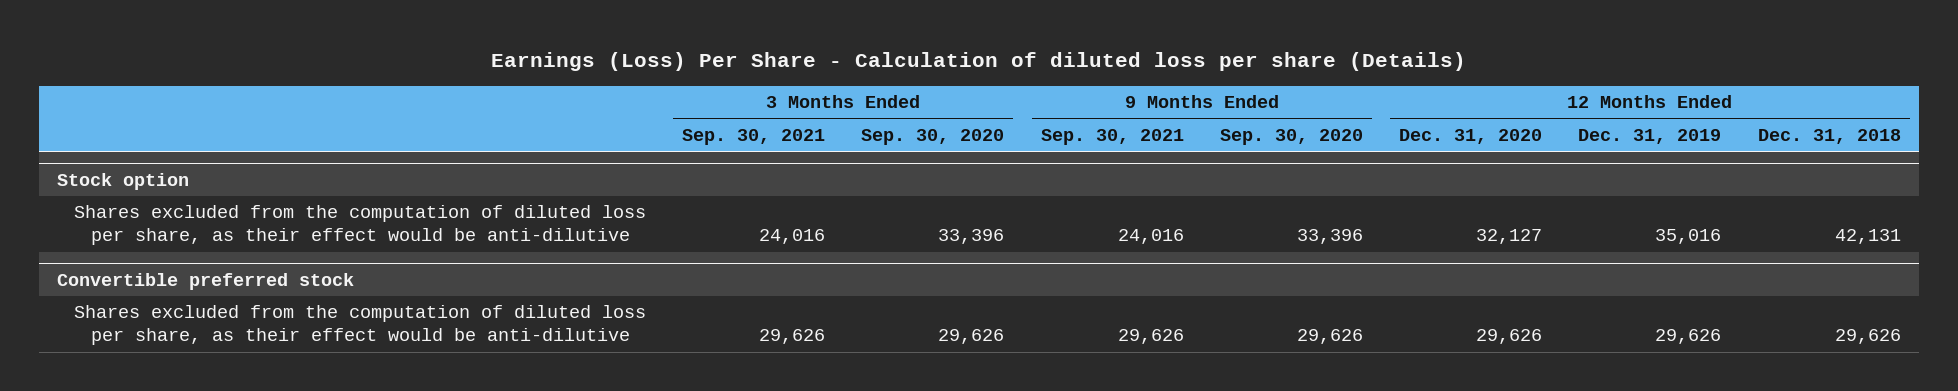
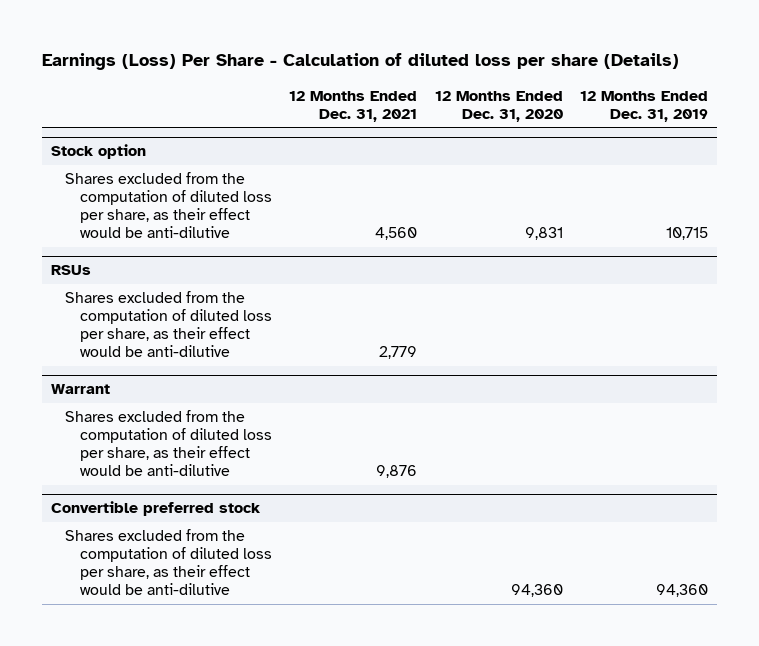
- | 3 Months Ended Sep. 30, 2021 | 3 Months Ended Sep. 30, 2020 | 9 Months Ended Sep. 30, 2021 | 9 Months Ended Sep. 30, 2020 | 12 Months Ended Dec. 31, 2020 | 12 Months Ended Dec. 31, 2019 | 12 Months Ended Dec. 31, 2018
+ | 12 Months Ended Dec. 31, 2021 | 12 Months Ended Dec. 31, 2020 | 12 Months Ended Dec. 31, 2019
@ Stock option
- Shares excluded from the computation of diluted loss per share, as their effect would be anti-dilutive | 24,016 | 33,396 | 24,016 | 33,396 | 32,127 | 35,016 | 42,131
+ Shares excluded from the computation of diluted loss per share, as their effect would be anti-dilutive | 4,560 | 9,831 | 10,715
+ RSUs
+ Shares excluded from the computation of diluted loss per share, as their effect would be anti-dilutive | 2,779 | |
+ Warrant
+ Shares excluded from the computation of diluted loss per share, as their effect would be anti-dilutive | 9,876 | |
@ Convertible preferred stock
- Shares excluded from the computation of diluted loss per share, as their effect would be anti-dilutive | 29,626 | 29,626 | 29,626 | 29,626 | 29,626 | 29,626 | 29,626
+ Shares excluded from the computation of diluted loss per share, as their effect would be anti-dilutive | | 94,360 | 94,360

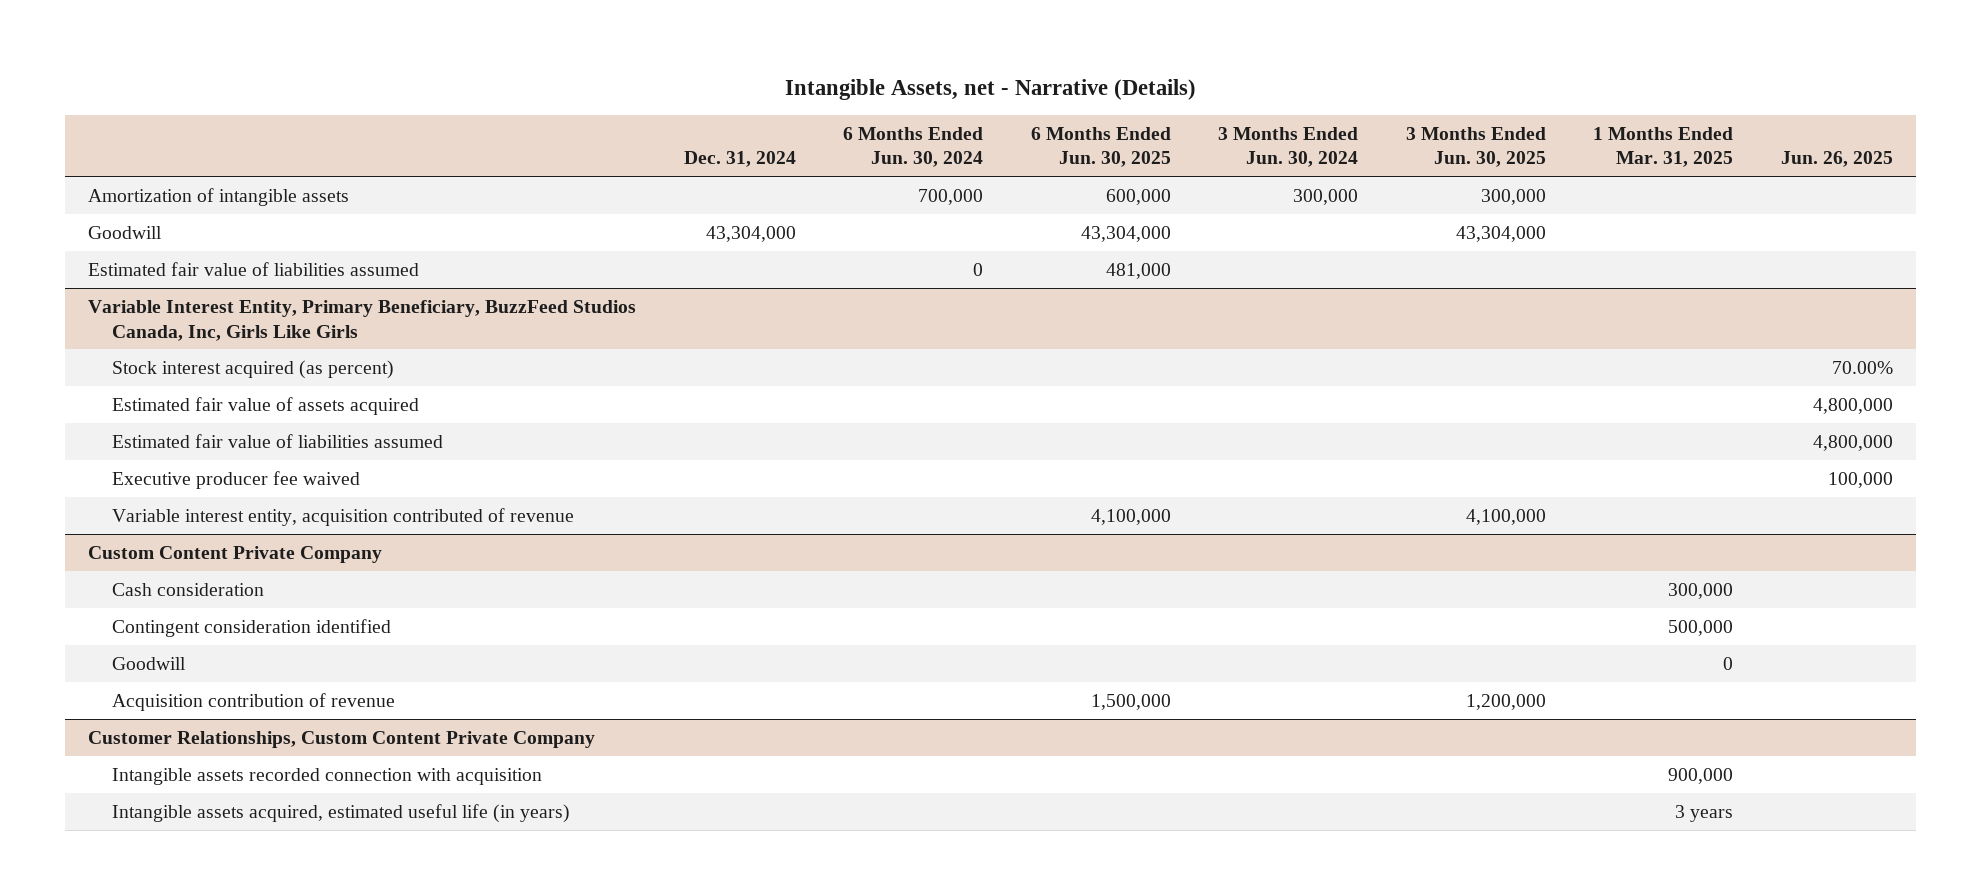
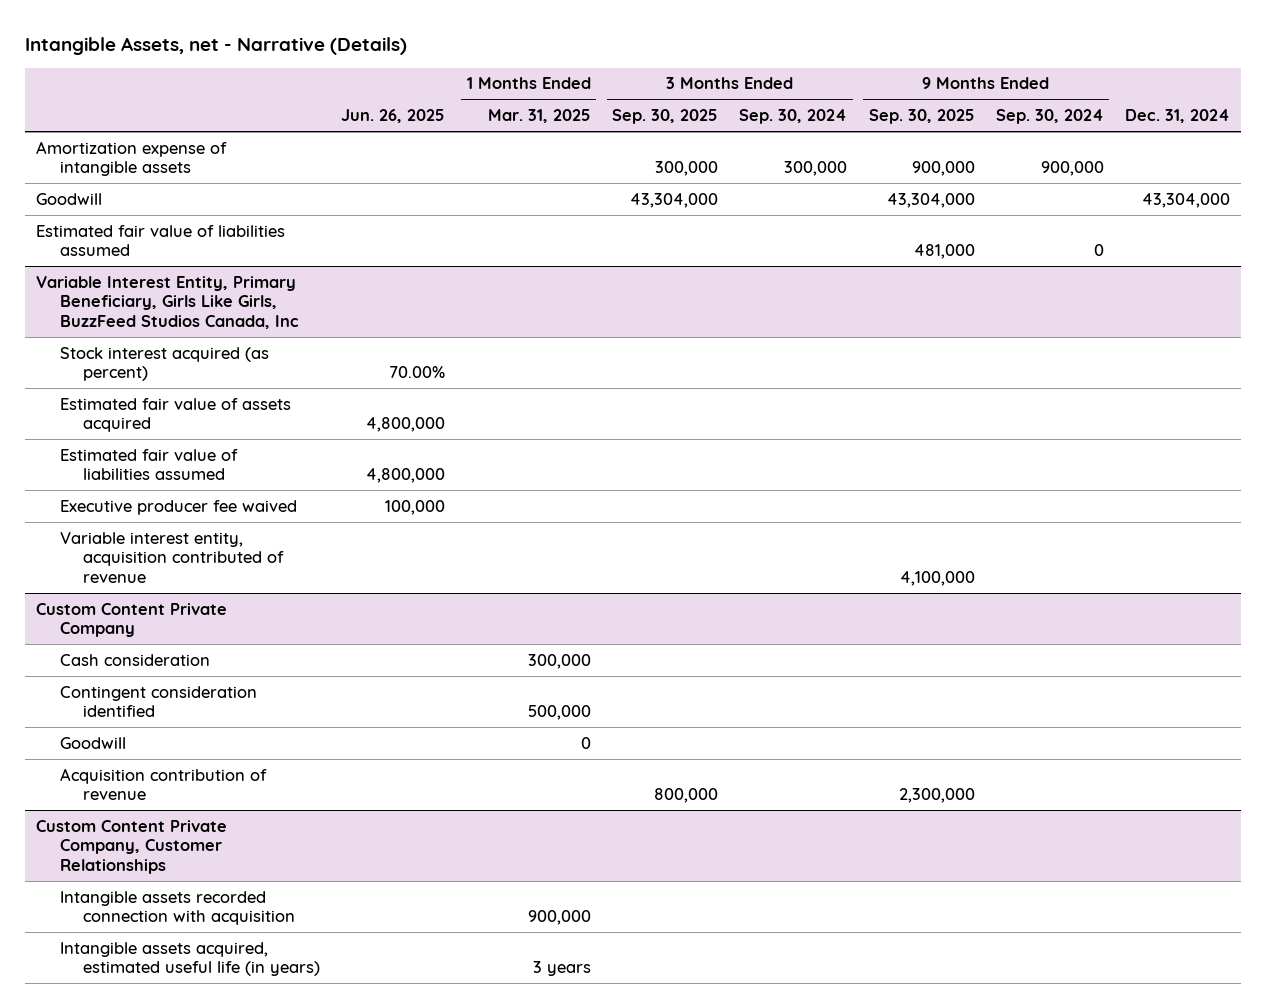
- | Dec. 31, 2024 | 6 Months Ended Jun. 30, 2024 | 6 Months Ended Jun. 30, 2025 | 3 Months Ended Jun. 30, 2024 | 3 Months Ended Jun. 30, 2025 | 1 Months Ended Mar. 31, 2025 | Jun. 26, 2025
+ | Jun. 26, 2025 | 1 Months Ended Mar. 31, 2025 | 3 Months Ended Sep. 30, 2025 | 3 Months Ended Sep. 30, 2024 | 9 Months Ended Sep. 30, 2025 | 9 Months Ended Sep. 30, 2024 | Dec. 31, 2024
- Amortization of intangible assets | | 700,000 | 600,000 | 300,000 | 300,000 | |
+ Amortization expense of intangible assets | | | 300,000 | 300,000 | 900,000 | 900,000 |
- Variable Interest Entity, Primary Beneficiary, BuzzFeed Studios Canada, Inc, Girls Like Girls
+ Variable Interest Entity, Primary Beneficiary, Girls Like Girls, BuzzFeed Studios Canada, Inc
- Customer Relationships, Custom Content Private Company
+ Custom Content Private Company, Customer Relationships

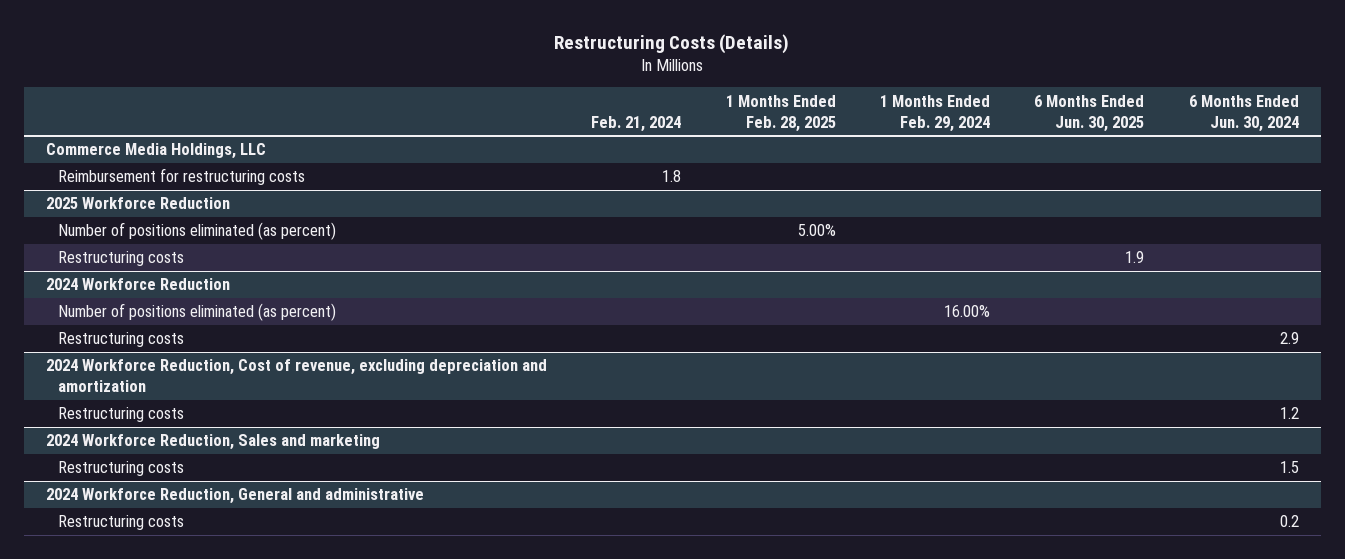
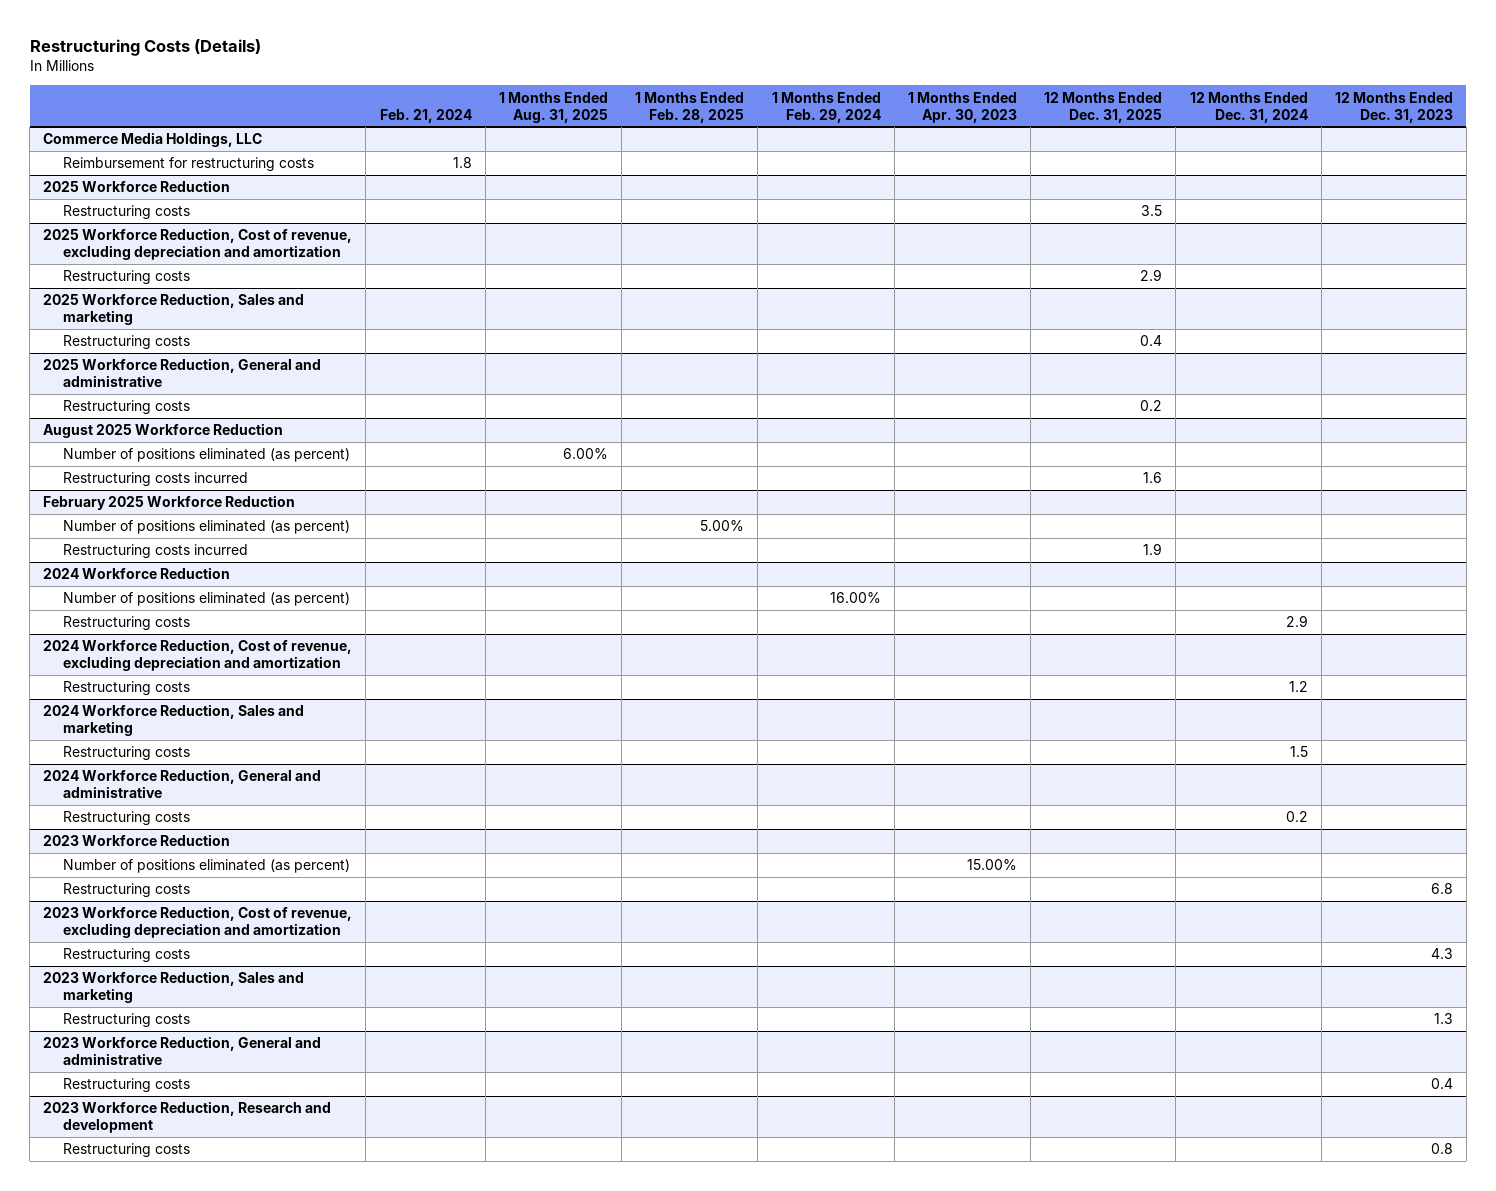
- | Feb. 21, 2024 | 1 Months Ended Feb. 28, 2025 | 1 Months Ended Feb. 29, 2024 | 6 Months Ended Jun. 30, 2025 | 6 Months Ended Jun. 30, 2024
+ | Feb. 21, 2024 | 1 Months Ended Aug. 31, 2025 | 1 Months Ended Feb. 28, 2025 | 1 Months Ended Feb. 29, 2024 | 1 Months Ended Apr. 30, 2023 | 12 Months Ended Dec. 31, 2025 | 12 Months Ended Dec. 31, 2024 | 12 Months Ended Dec. 31, 2023
@ 2025 Workforce Reduction
- Number of positions eliminated (as percent) | | 5.00% | | |
+ 2025 Workforce Reduction, Cost of revenue, excluding depreciation and amortization
+ Restructuring costs | | | | | | 2.9 | |
+ 2025 Workforce Reduction, Sales and marketing
+ Restructuring costs | | | | | | 0.4 | |
+ 2025 Workforce Reduction, General and administrative
+ Restructuring costs | | | | | | 0.2 | |
+ August 2025 Workforce Reduction
+ Number of positions eliminated (as percent) | | 6.00% | | | | | |
+ Restructuring costs incurred | | | | | | 1.6 | |
+ February 2025 Workforce Reduction
+ Number of positions eliminated (as percent) | | | 5.00% | | | | |
+ Restructuring costs incurred | | | | | | 1.9 | |
+ 2023 Workforce Reduction
+ Number of positions eliminated (as percent) | | | | | 15.00% | | |
+ Restructuring costs | | | | | | | | 6.8
+ 2023 Workforce Reduction, Cost of revenue, excluding depreciation and amortization
+ Restructuring costs | | | | | | | | 4.3
+ 2023 Workforce Reduction, Sales and marketing
+ Restructuring costs | | | | | | | | 1.3
+ 2023 Workforce Reduction, General and administrative
+ Restructuring costs | | | | | | | | 0.4
+ 2023 Workforce Reduction, Research and development
+ Restructuring costs | | | | | | | | 0.8

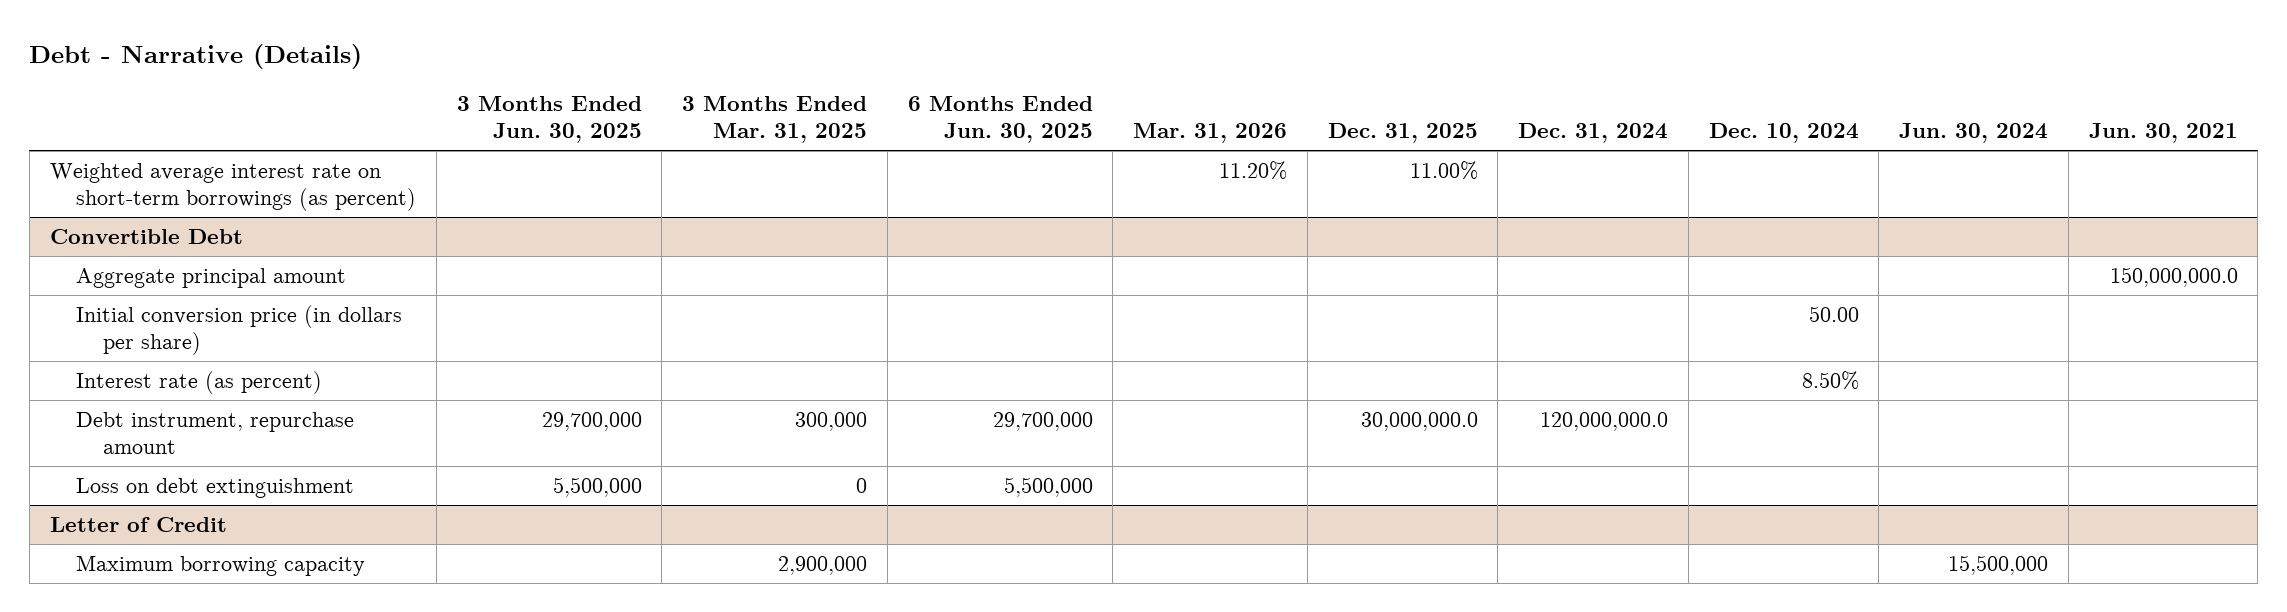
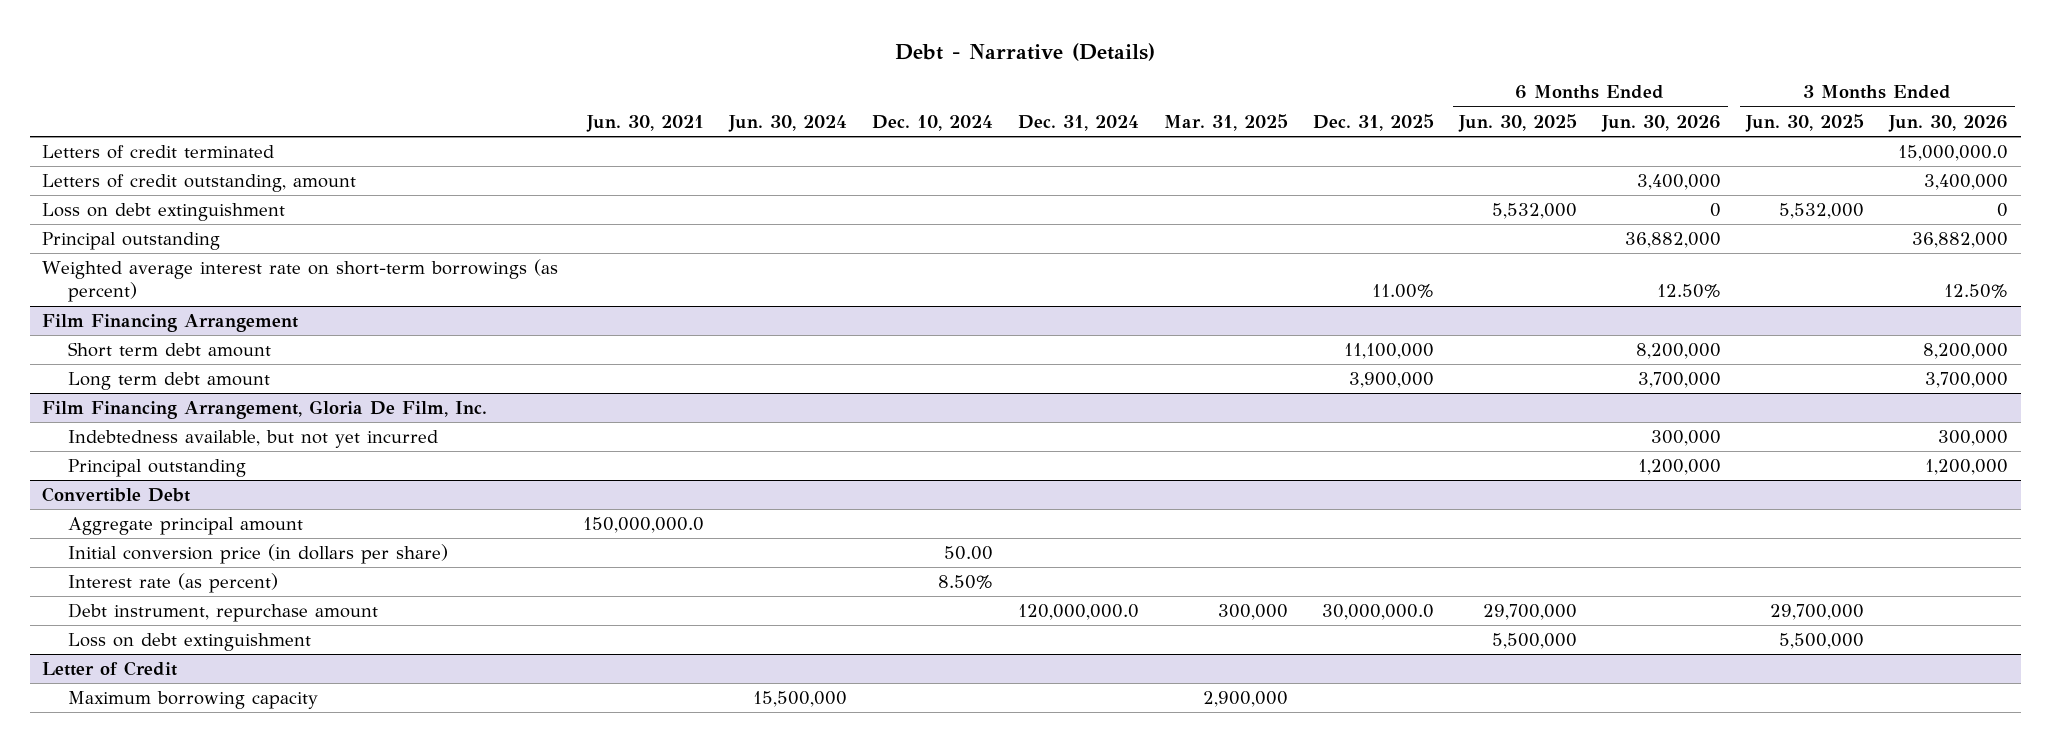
- | 3 Months Ended Jun. 30, 2025 | 3 Months Ended Mar. 31, 2025 | 6 Months Ended Jun. 30, 2025 | Mar. 31, 2026 | Dec. 31, 2025 | Dec. 31, 2024 | Dec. 10, 2024 | Jun. 30, 2024 | Jun. 30, 2021
+ | Jun. 30, 2021 | Jun. 30, 2024 | Dec. 10, 2024 | Dec. 31, 2024 | Mar. 31, 2025 | Dec. 31, 2025 | 6 Months Ended Jun. 30, 2025 | 6 Months Ended Jun. 30, 2026 | 3 Months Ended Jun. 30, 2025 | 3 Months Ended Jun. 30, 2026
+ Letters of credit terminated | | | | | | | | | | 15,000,000.0
+ Letters of credit outstanding, amount | | | | | | | | 3,400,000 | | 3,400,000
+ Loss on debt extinguishment | | | | | | | 5,532,000 | 0 | 5,532,000 | 0
+ Principal outstanding | | | | | | | | 36,882,000 | | 36,882,000
+ Film Financing Arrangement
+ Short term debt amount | | | | | | 11,100,000 | | 8,200,000 | | 8,200,000
+ Long term debt amount | | | | | | 3,900,000 | | 3,700,000 | | 3,700,000
+ Film Financing Arrangement, Gloria De Film, Inc.
+ Indebtedness available, but not yet incurred | | | | | | | | 300,000 | | 300,000
+ Principal outstanding | | | | | | | | 1,200,000 | | 1,200,000

